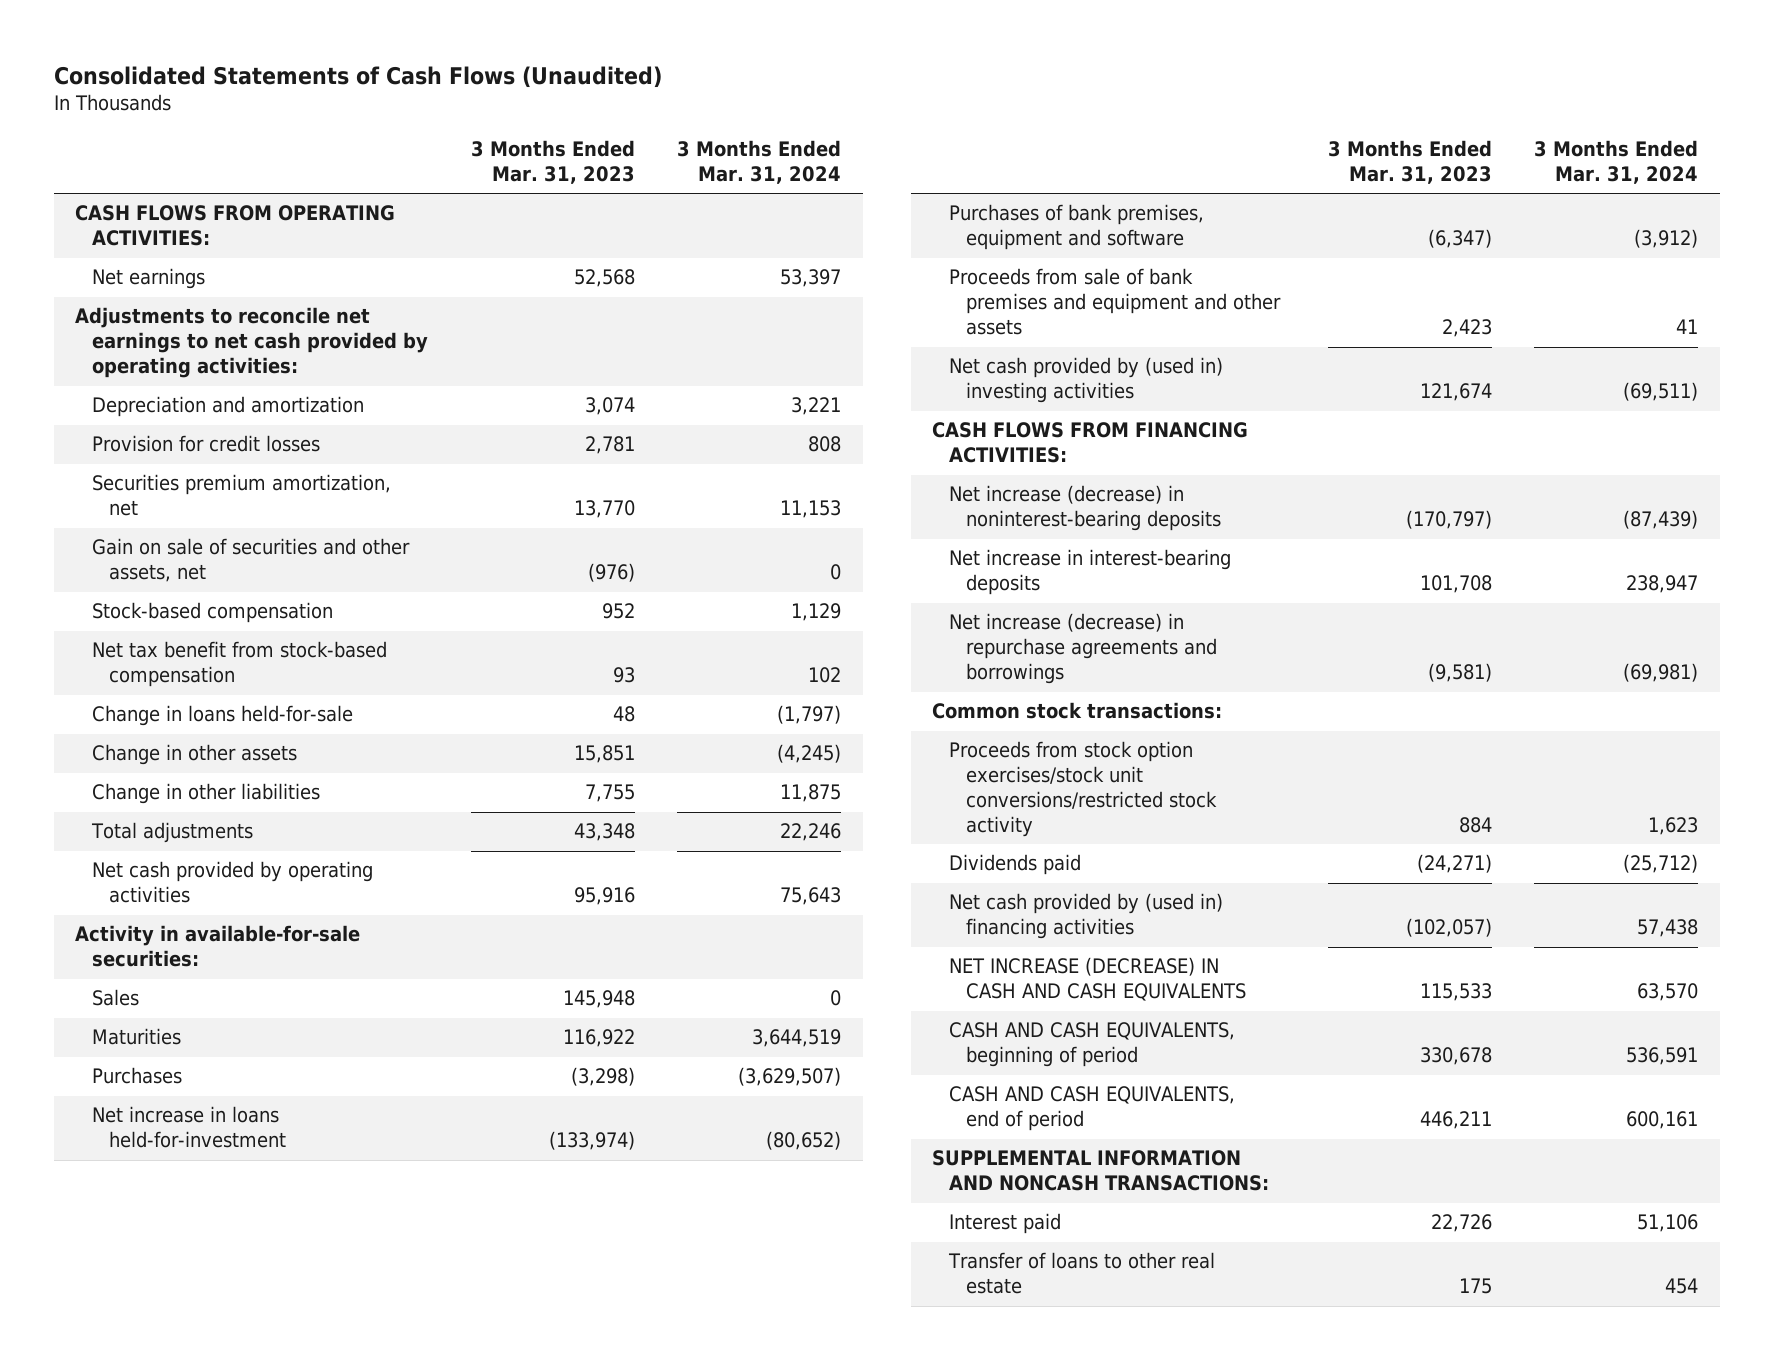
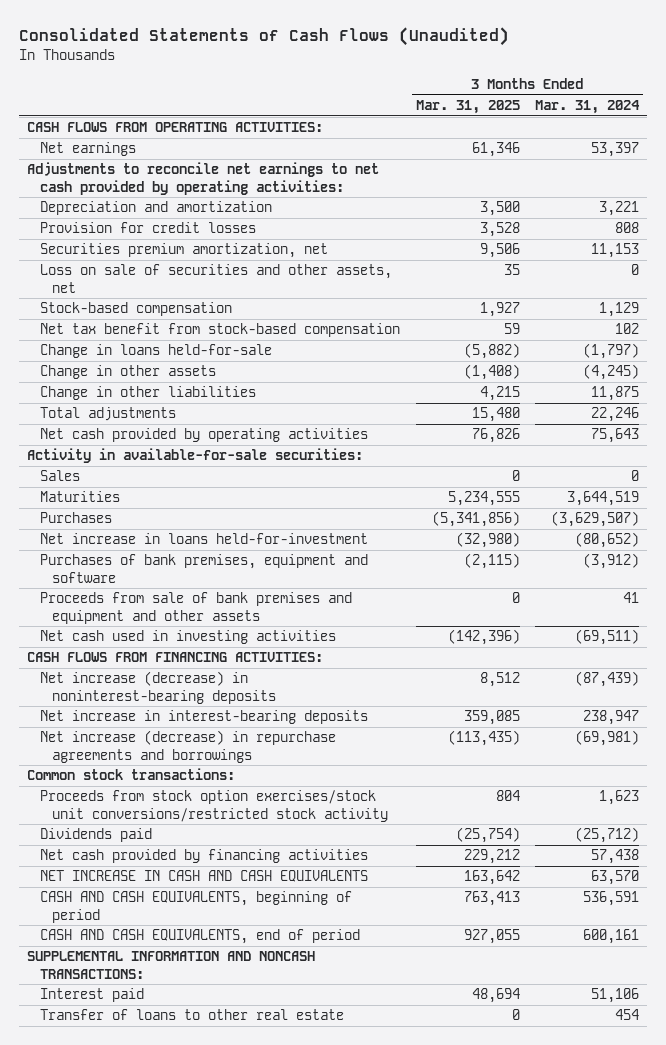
- | 3 Months Ended Mar. 31, 2023 | 3 Months Ended Mar. 31, 2024
+ | 3 Months Ended Mar. 31, 2025 | 3 Months Ended Mar. 31, 2024
- Gain on sale of securities and other assets, net | (976) | 0
+ Loss on sale of securities and other assets, net | 35 | 0
- Net cash provided by (used in) investing activities | 121,674 | (69,511)
+ Net cash used in investing activities | (142,396) | (69,511)
- Net cash provided by (used in) financing activities | (102,057) | 57,438
- NET INCREASE (DECREASE) IN CASH AND CASH EQUIVALENTS | 115,533 | 63,570
+ Net cash provided by financing activities | 229,212 | 57,438
+ NET INCREASE IN CASH AND CASH EQUIVALENTS | 163,642 | 63,570

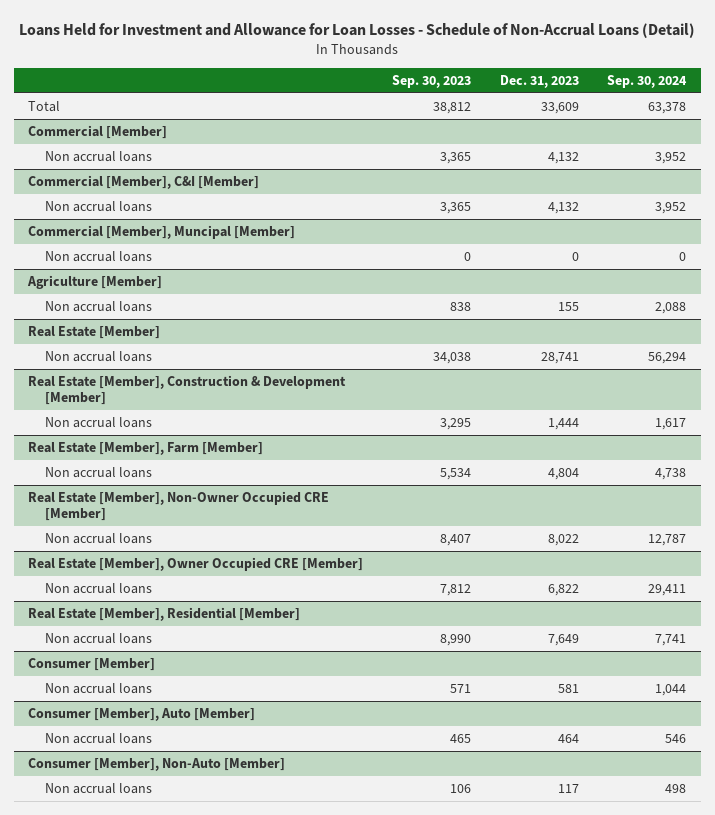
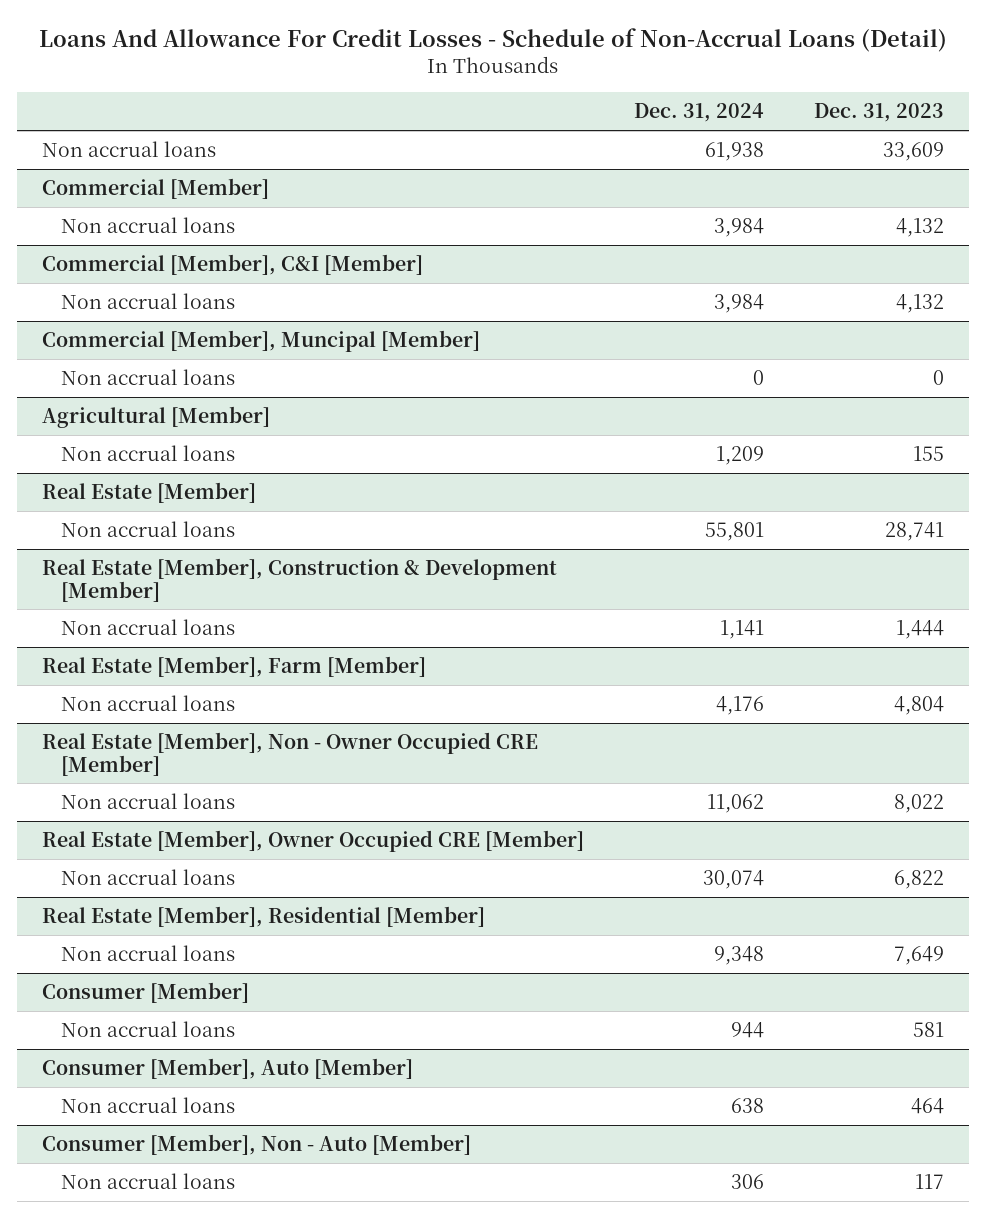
- Loans Held for Investment and Allowance for Loan Losses - Schedule of Non-Accrual Loans (Detail)
+ Loans And Allowance For Credit Losses - Schedule of Non-Accrual Loans (Detail)
- | Sep. 30, 2023 | Dec. 31, 2023 | Sep. 30, 2024
+ | Dec. 31, 2024 | Dec. 31, 2023
- Total | 38,812 | 33,609 | 63,378
+ Non accrual loans | 61,938 | 33,609
- Agriculture [Member]
+ Agricultural [Member]
- Real Estate [Member], Non-Owner Occupied CRE [Member]
+ Real Estate [Member], Non - Owner Occupied CRE [Member]
- Consumer [Member], Non-Auto [Member]
+ Consumer [Member], Non - Auto [Member]

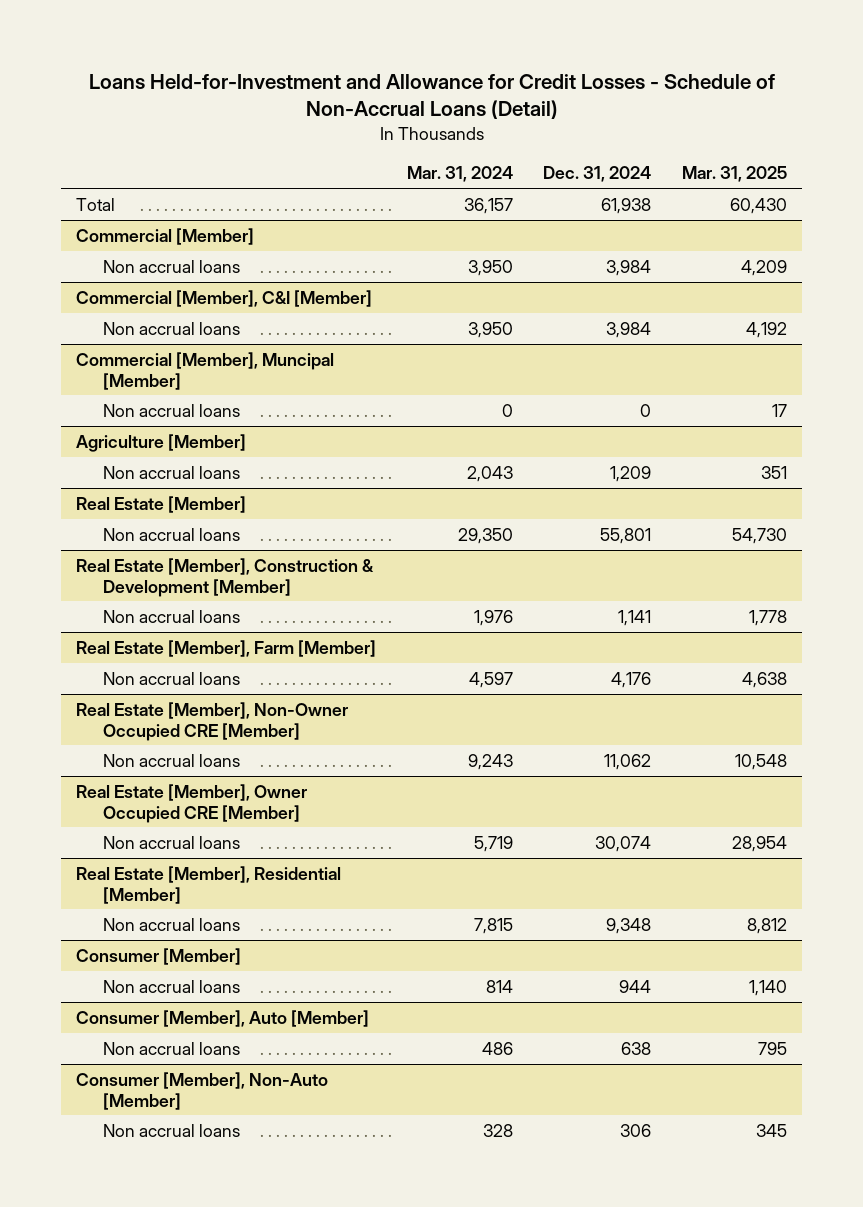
- Loans And Allowance For Credit Losses - Schedule of Non-Accrual Loans (Detail)
+ Loans Held-for-Investment and Allowance for Credit Losses - Schedule of Non-Accrual Loans (Detail)
- | Dec. 31, 2024 | Dec. 31, 2023
+ | Mar. 31, 2024 | Dec. 31, 2024 | Mar. 31, 2025
- Non accrual loans | 61,938 | 33,609
+ Total | 36,157 | 61,938 | 60,430
- Agricultural [Member]
+ Agriculture [Member]
- Real Estate [Member], Non - Owner Occupied CRE [Member]
+ Real Estate [Member], Non-Owner Occupied CRE [Member]
- Consumer [Member], Non - Auto [Member]
+ Consumer [Member], Non-Auto [Member]

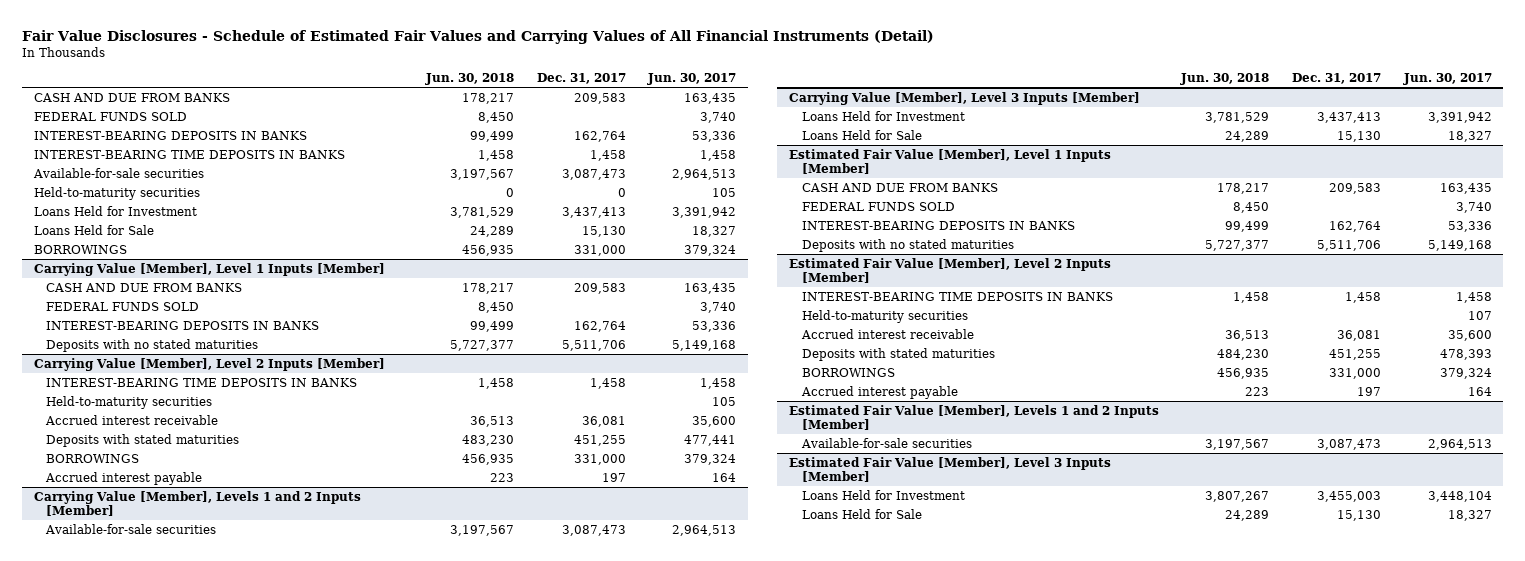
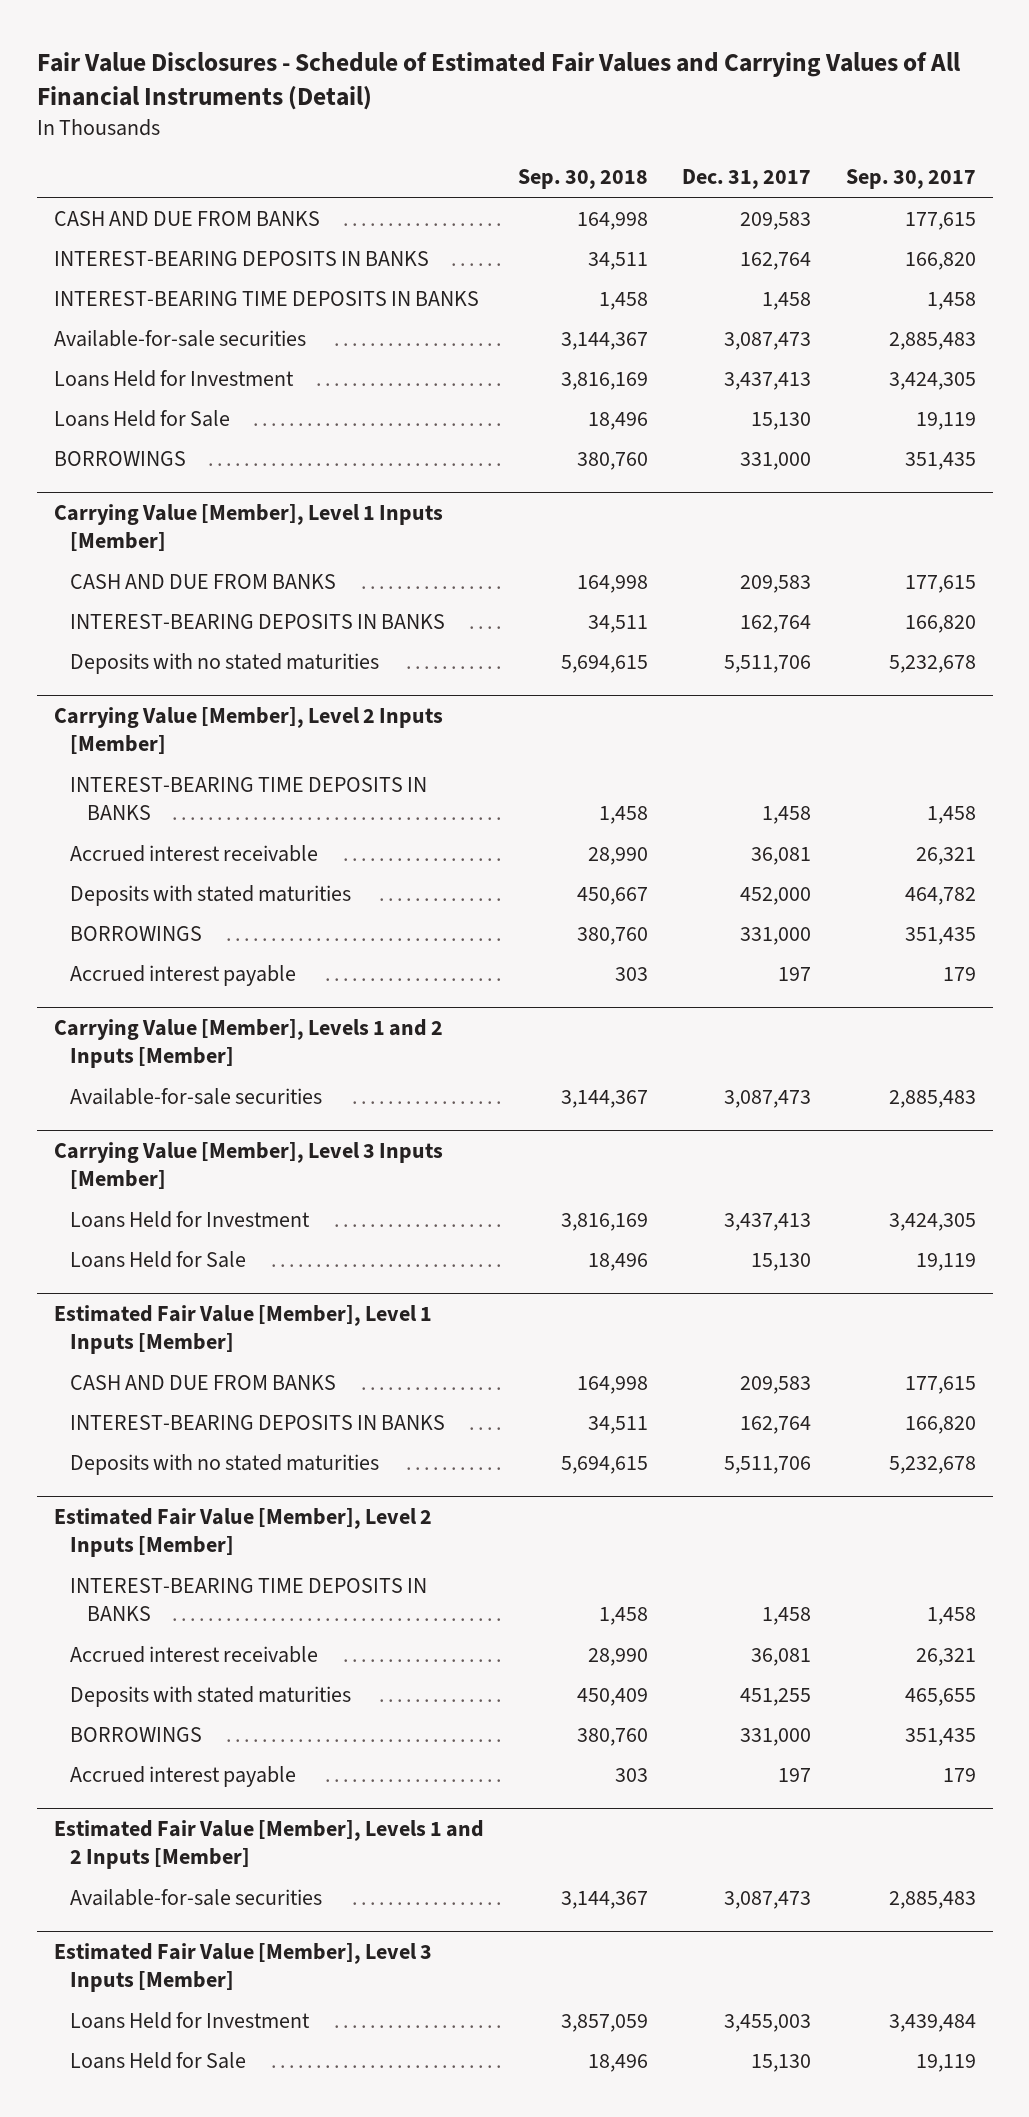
- | Jun. 30, 2018 | Dec. 31, 2017 | Jun. 30, 2017
+ | Sep. 30, 2018 | Dec. 31, 2017 | Sep. 30, 2017
- FEDERAL FUNDS SOLD | 8,450 | | 3,740
- Held-to-maturity securities | 0 | 0 | 105
@ Carrying Value [Member], Level 1 Inputs [Member]
- FEDERAL FUNDS SOLD | 8,450 | | 3,740
@ Carrying Value [Member], Level 2 Inputs [Member]
- Held-to-maturity securities | | | 105
- Deposits with stated maturities | 483,230 | 451,255 | 477,441
+ Deposits with stated maturities | 450,667 | 452,000 | 464,782
@ Estimated Fair Value [Member], Level 1 Inputs [Member]
- FEDERAL FUNDS SOLD | 8,450 | | 3,740
@ Estimated Fair Value [Member], Level 2 Inputs [Member]
- Held-to-maturity securities | | | 107

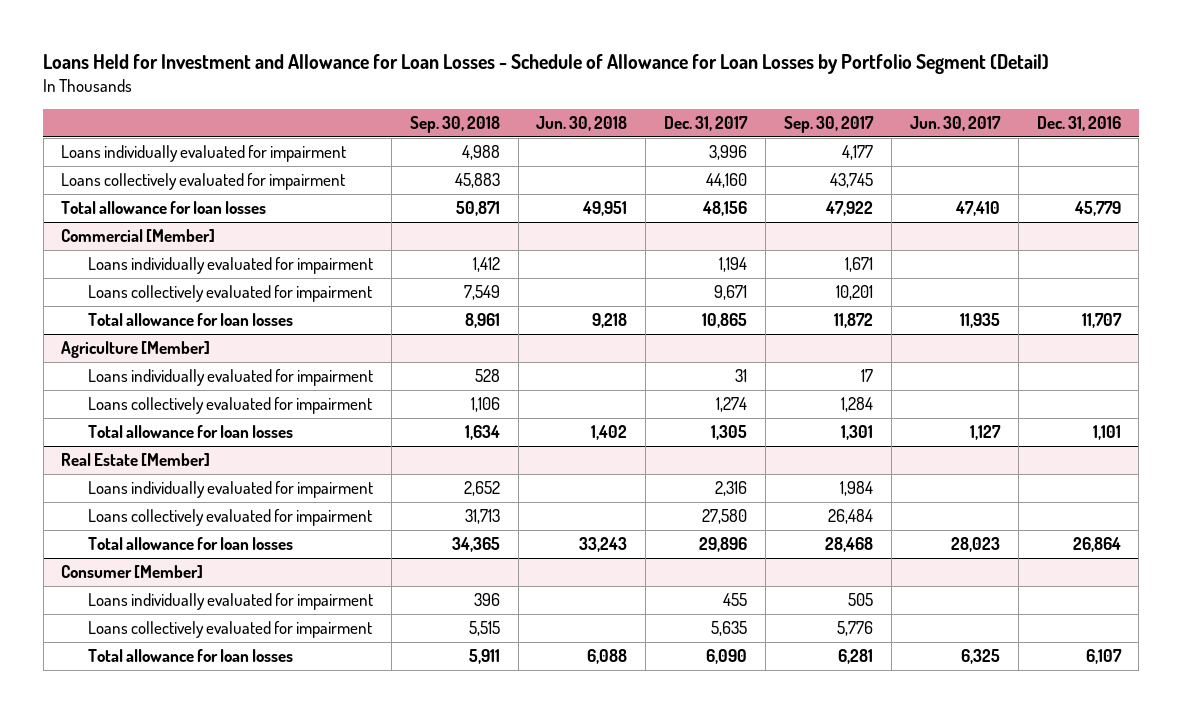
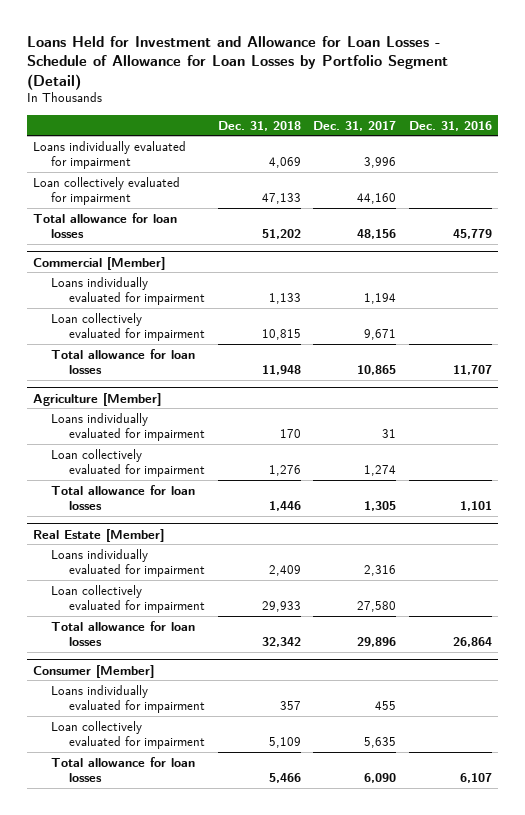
- | Sep. 30, 2018 | Jun. 30, 2018 | Dec. 31, 2017 | Sep. 30, 2017 | Jun. 30, 2017 | Dec. 31, 2016
+ | Dec. 31, 2018 | Dec. 31, 2017 | Dec. 31, 2016
- Loans collectively evaluated for impairment | 45,883 | | 44,160 | 43,745 | |
+ Loan collectively evaluated for impairment | 47,133 | 44,160 |
@ Commercial [Member]
- Loans collectively evaluated for impairment | 7,549 | | 9,671 | 10,201 | |
+ Loan collectively evaluated for impairment | 10,815 | 9,671 |
@ Agriculture [Member]
- Loans collectively evaluated for impairment | 1,106 | | 1,274 | 1,284 | |
+ Loan collectively evaluated for impairment | 1,276 | 1,274 |
@ Real Estate [Member]
- Loans collectively evaluated for impairment | 31,713 | | 27,580 | 26,484 | |
+ Loan collectively evaluated for impairment | 29,933 | 27,580 |
@ Consumer [Member]
- Loans collectively evaluated for impairment | 5,515 | | 5,635 | 5,776 | |
+ Loan collectively evaluated for impairment | 5,109 | 5,635 |

